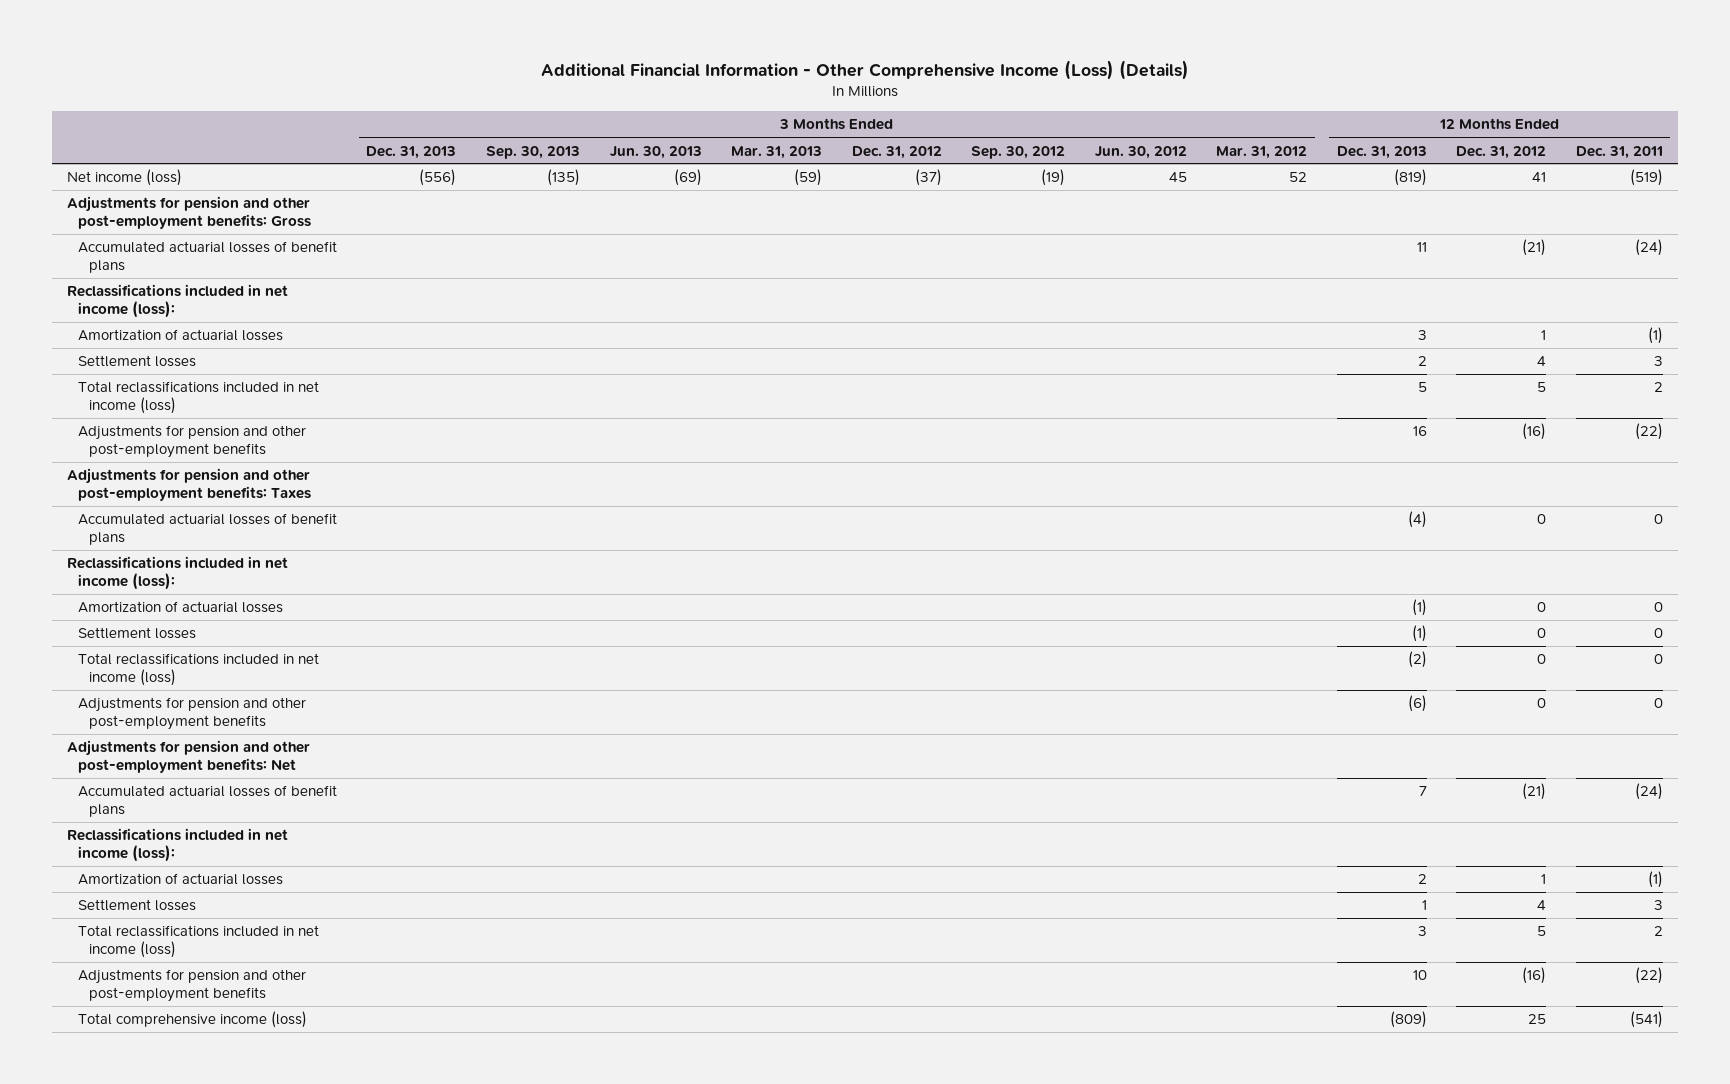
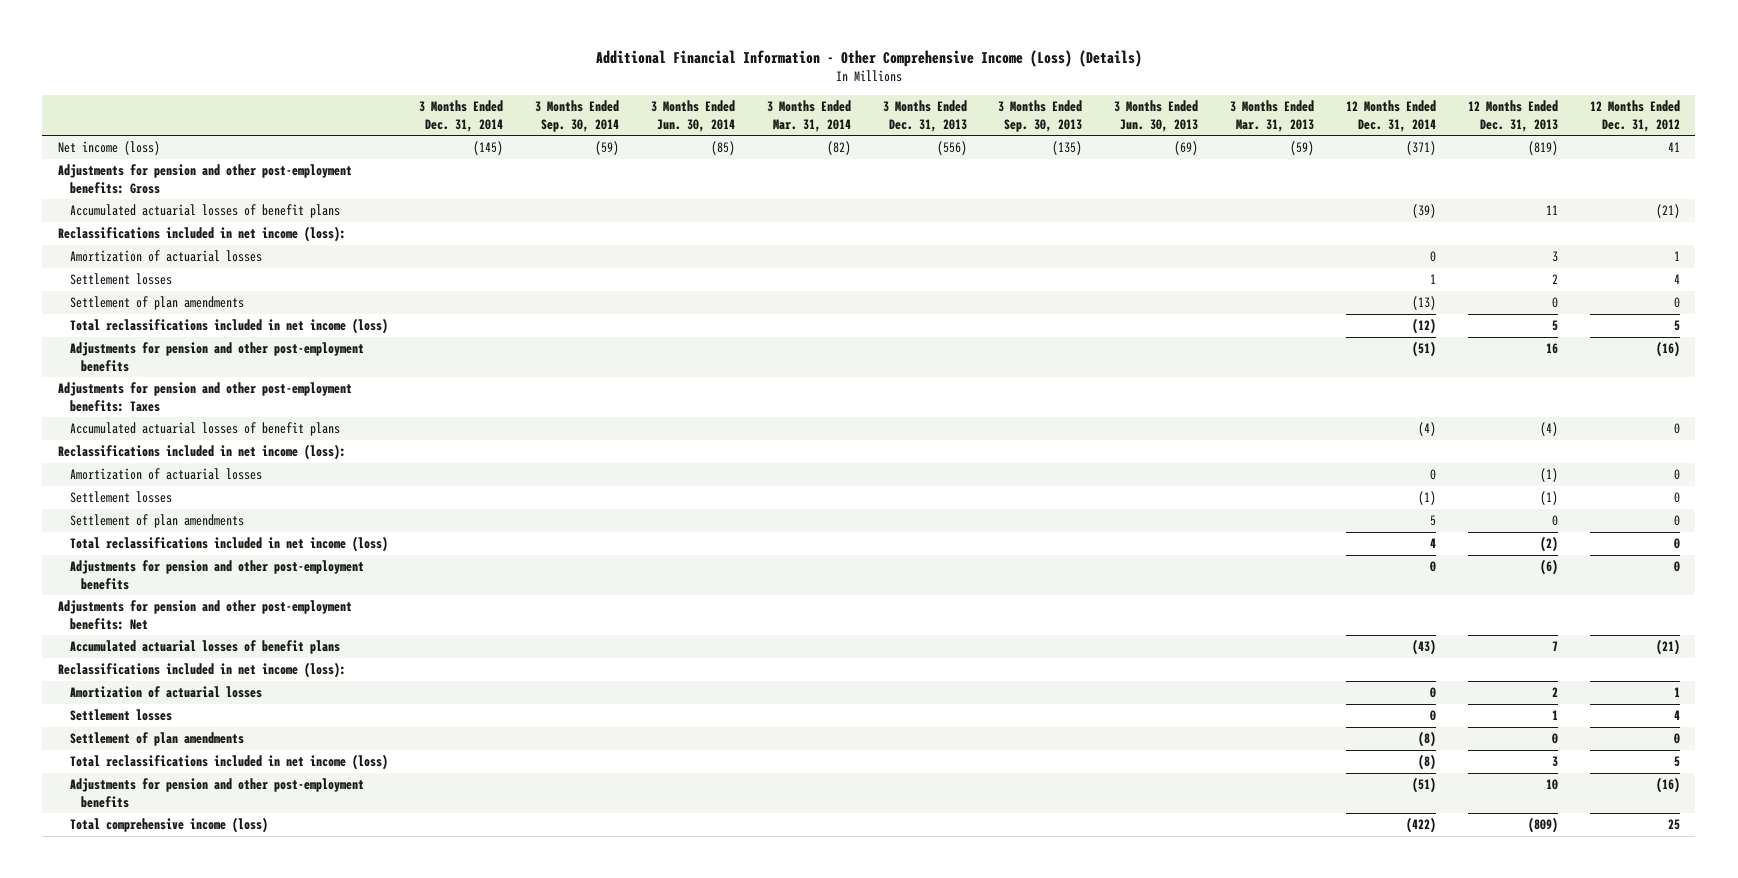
- | 3 Months Ended Dec. 31, 2013 | 3 Months Ended Sep. 30, 2013 | 3 Months Ended Jun. 30, 2013 | 3 Months Ended Mar. 31, 2013 | 3 Months Ended Dec. 31, 2012 | 3 Months Ended Sep. 30, 2012 | 3 Months Ended Jun. 30, 2012 | 3 Months Ended Mar. 31, 2012 | 12 Months Ended Dec. 31, 2013 | 12 Months Ended Dec. 31, 2012 | 12 Months Ended Dec. 31, 2011
+ | 3 Months Ended Dec. 31, 2014 | 3 Months Ended Sep. 30, 2014 | 3 Months Ended Jun. 30, 2014 | 3 Months Ended Mar. 31, 2014 | 3 Months Ended Dec. 31, 2013 | 3 Months Ended Sep. 30, 2013 | 3 Months Ended Jun. 30, 2013 | 3 Months Ended Mar. 31, 2013 | 12 Months Ended Dec. 31, 2014 | 12 Months Ended Dec. 31, 2013 | 12 Months Ended Dec. 31, 2012
+ Settlement of plan amendments | | | | | | | | | (13) | 0 | 0
+ Settlement of plan amendments | | | | | | | | | 5 | 0 | 0
+ Settlement of plan amendments | | | | | | | | | (8) | 0 | 0

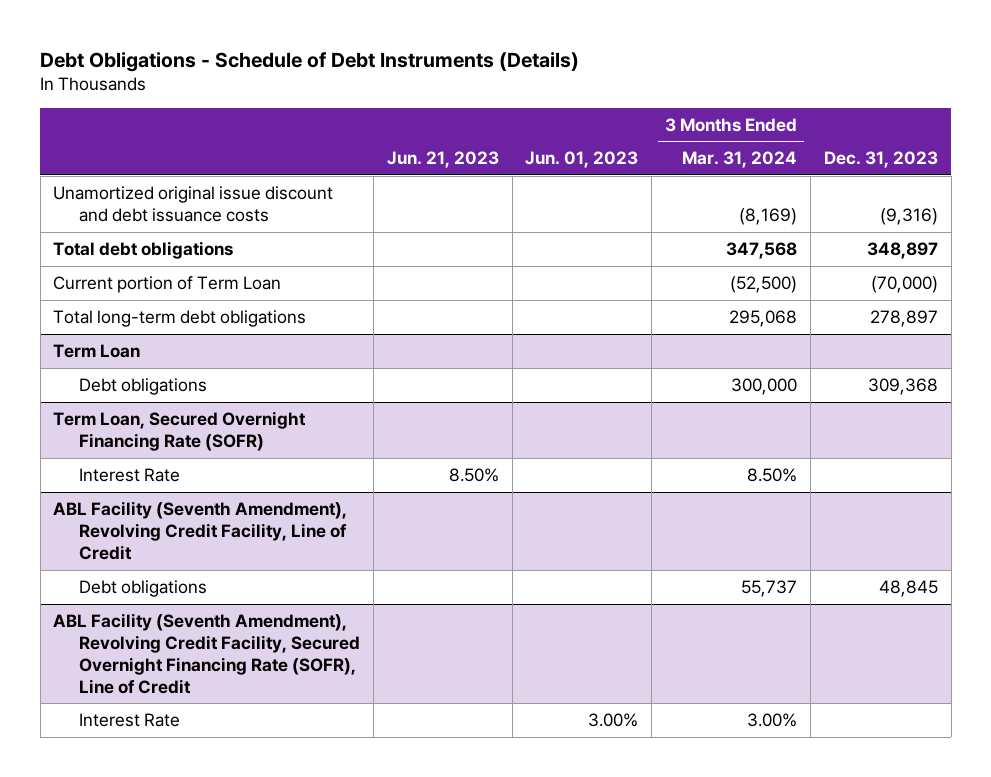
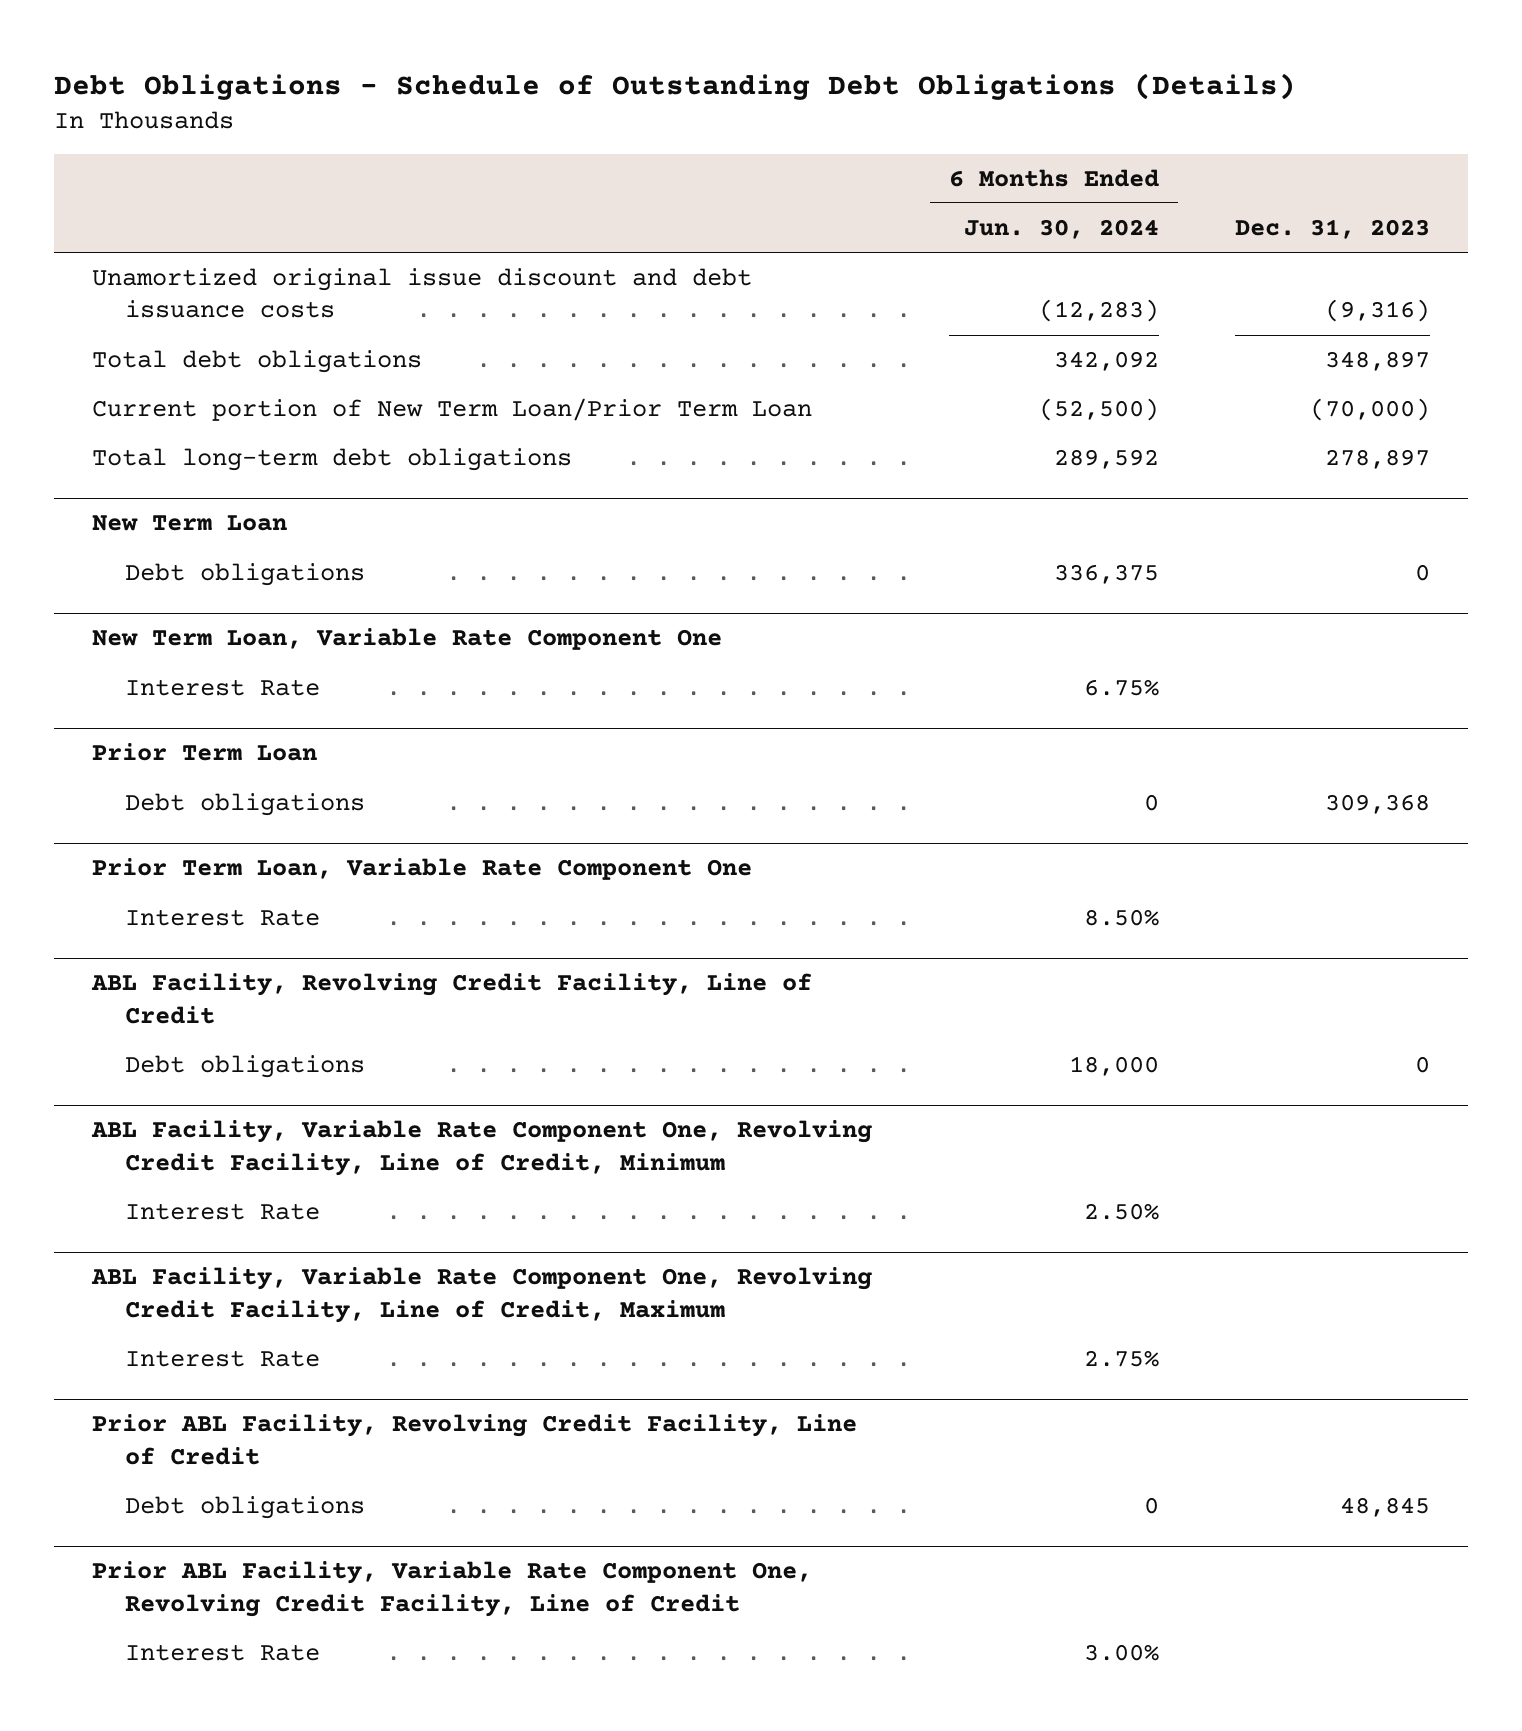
- Debt Obligations - Schedule of Debt Instruments (Details)
+ Debt Obligations - Schedule of Outstanding Debt Obligations (Details)
- | Jun. 21, 2023 | Jun. 01, 2023 | 3 Months Ended Mar. 31, 2024 | Dec. 31, 2023
+ | 6 Months Ended Jun. 30, 2024 | Dec. 31, 2023
- Current portion of Term Loan | | | (52,500) | (70,000)
+ Current portion of New Term Loan/Prior Term Loan | (52,500) | (70,000)
- Term Loan
+ New Term Loan
+ Debt obligations | 336,375 | 0
+ New Term Loan, Variable Rate Component One
+ Interest Rate | 6.75% |
+ Prior Term Loan
- Term Loan, Secured Overnight Financing Rate (SOFR)
+ Prior Term Loan, Variable Rate Component One
- ABL Facility (Seventh Amendment), Revolving Credit Facility, Line of Credit
+ ABL Facility, Revolving Credit Facility, Line of Credit
+ Debt obligations | 18,000 | 0
+ ABL Facility, Variable Rate Component One, Revolving Credit Facility, Line of Credit, Minimum
+ Interest Rate | 2.50% |
+ ABL Facility, Variable Rate Component One, Revolving Credit Facility, Line of Credit, Maximum
+ Interest Rate | 2.75% |
+ Prior ABL Facility, Revolving Credit Facility, Line of Credit
- ABL Facility (Seventh Amendment), Revolving Credit Facility, Secured Overnight Financing Rate (SOFR), Line of Credit
+ Prior ABL Facility, Variable Rate Component One, Revolving Credit Facility, Line of Credit

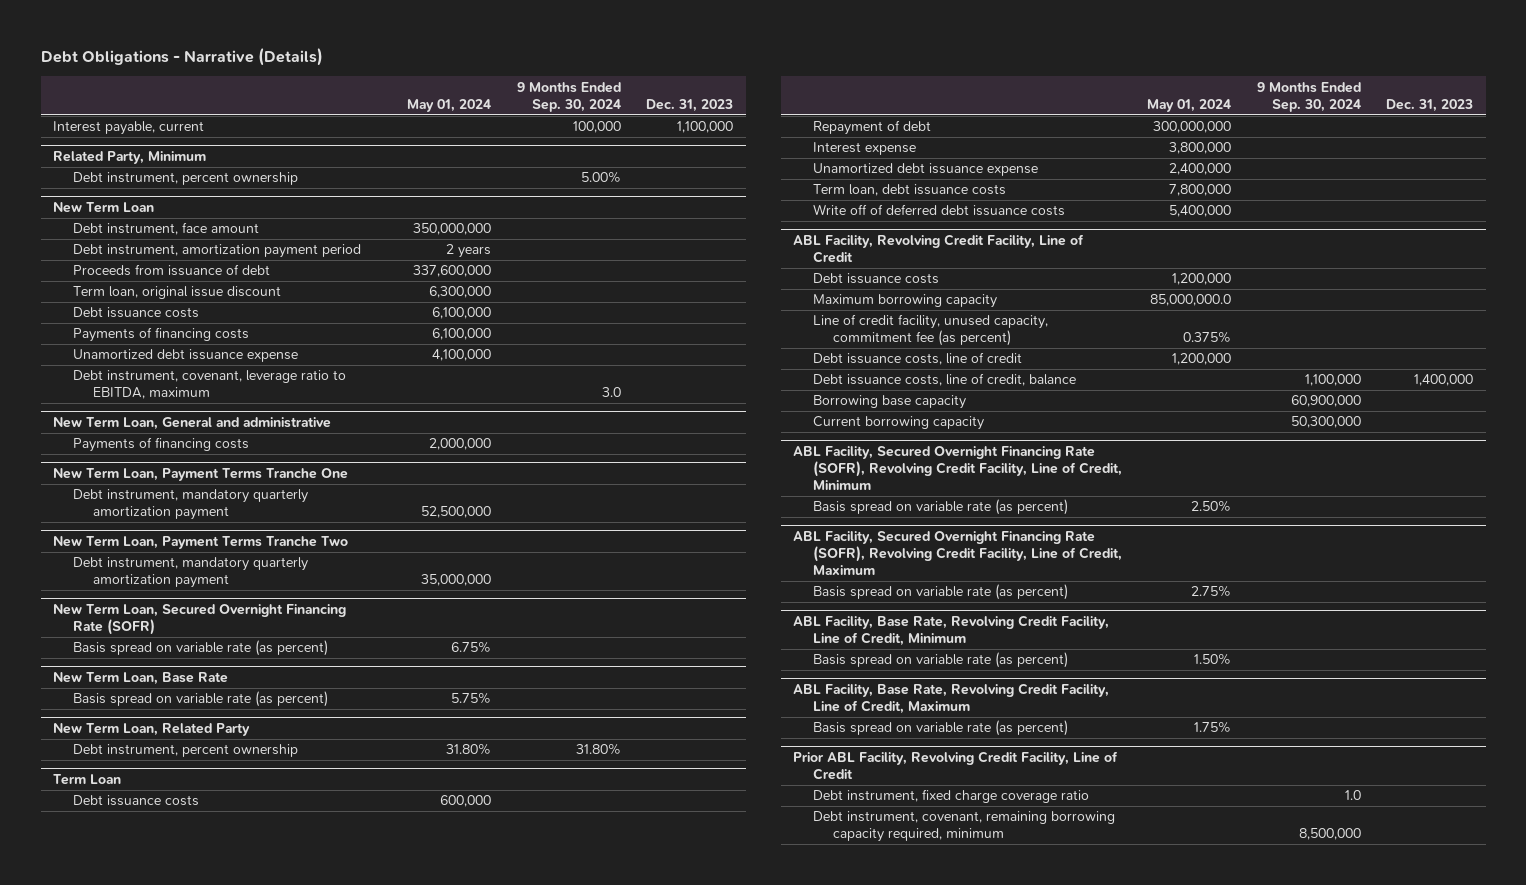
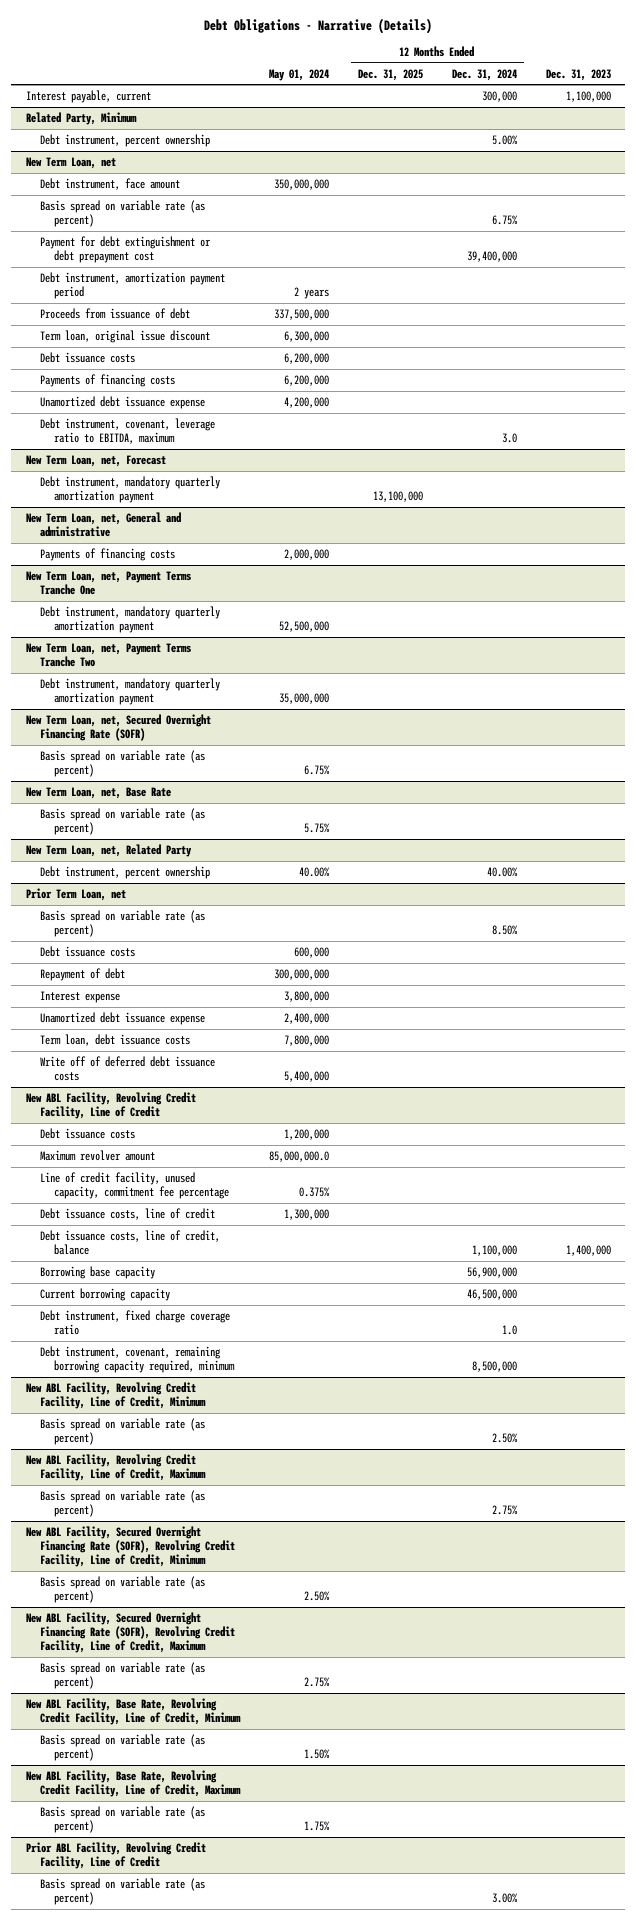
- | May 01, 2024 | 9 Months Ended Sep. 30, 2024 | Dec. 31, 2023
+ | May 01, 2024 | 12 Months Ended Dec. 31, 2025 | 12 Months Ended Dec. 31, 2024 | Dec. 31, 2023
- New Term Loan
+ New Term Loan, net
+ Basis spread on variable rate (as percent) | | | 6.75% |
+ Payment for debt extinguishment or debt prepayment cost | | | 39,400,000 |
- Proceeds from issuance of debt | 337,600,000 | |
+ Proceeds from issuance of debt | 337,500,000 | | |
- Debt issuance costs | 6,100,000 | |
- Payments of financing costs | 6,100,000 | |
- Unamortized debt issuance expense | 4,100,000 | |
+ Debt issuance costs | 6,200,000 | | |
+ Payments of financing costs | 6,200,000 | | |
+ Unamortized debt issuance expense | 4,200,000 | | |
- New Term Loan, General and administrative
+ New Term Loan, net, Forecast
+ Debt instrument, mandatory quarterly amortization payment | | 13,100,000 | |
+ New Term Loan, net, General and administrative
- New Term Loan, Payment Terms Tranche One
+ New Term Loan, net, Payment Terms Tranche One
- New Term Loan, Payment Terms Tranche Two
+ New Term Loan, net, Payment Terms Tranche Two
- New Term Loan, Secured Overnight Financing Rate (SOFR)
+ New Term Loan, net, Secured Overnight Financing Rate (SOFR)
- New Term Loan, Base Rate
+ New Term Loan, net, Base Rate
- New Term Loan, Related Party
- Debt instrument, percent ownership | 31.80% | 31.80% |
- Term Loan
+ New Term Loan, net, Related Party
+ Debt instrument, percent ownership | 40.00% | | 40.00% |
+ Prior Term Loan, net
+ Basis spread on variable rate (as percent) | | | 8.50% |
- ABL Facility, Revolving Credit Facility, Line of Credit
+ New ABL Facility, Revolving Credit Facility, Line of Credit
- Maximum borrowing capacity | 85,000,000.0 | |
- Line of credit facility, unused capacity, commitment fee (as percent) | 0.375% | |
- Debt issuance costs, line of credit | 1,200,000 | |
+ Maximum revolver amount | 85,000,000.0 | | |
+ Line of credit facility, unused capacity, commitment fee percentage | 0.375% | | |
+ Debt issuance costs, line of credit | 1,300,000 | | |
- ABL Facility, Secured Overnight Financing Rate (SOFR), Revolving Credit Facility, Line of Credit, Minimum
+ Debt instrument, fixed charge coverage ratio | | | 1.0 |
+ Debt instrument, covenant, remaining borrowing capacity required, minimum | | | 8,500,000 |
+ New ABL Facility, Revolving Credit Facility, Line of Credit, Minimum
+ Basis spread on variable rate (as percent) | | | 2.50% |
+ New ABL Facility, Revolving Credit Facility, Line of Credit, Maximum
+ Basis spread on variable rate (as percent) | | | 2.75% |
+ New ABL Facility, Secured Overnight Financing Rate (SOFR), Revolving Credit Facility, Line of Credit, Minimum
- ABL Facility, Secured Overnight Financing Rate (SOFR), Revolving Credit Facility, Line of Credit, Maximum
+ New ABL Facility, Secured Overnight Financing Rate (SOFR), Revolving Credit Facility, Line of Credit, Maximum
- ABL Facility, Base Rate, Revolving Credit Facility, Line of Credit, Minimum
+ New ABL Facility, Base Rate, Revolving Credit Facility, Line of Credit, Minimum
- ABL Facility, Base Rate, Revolving Credit Facility, Line of Credit, Maximum
+ New ABL Facility, Base Rate, Revolving Credit Facility, Line of Credit, Maximum
@ Prior ABL Facility, Revolving Credit Facility, Line of Credit
- Debt instrument, fixed charge coverage ratio | | 1.0 |
- Debt instrument, covenant, remaining borrowing capacity required, minimum | | 8,500,000 |
+ Basis spread on variable rate (as percent) | | | 3.00% |

